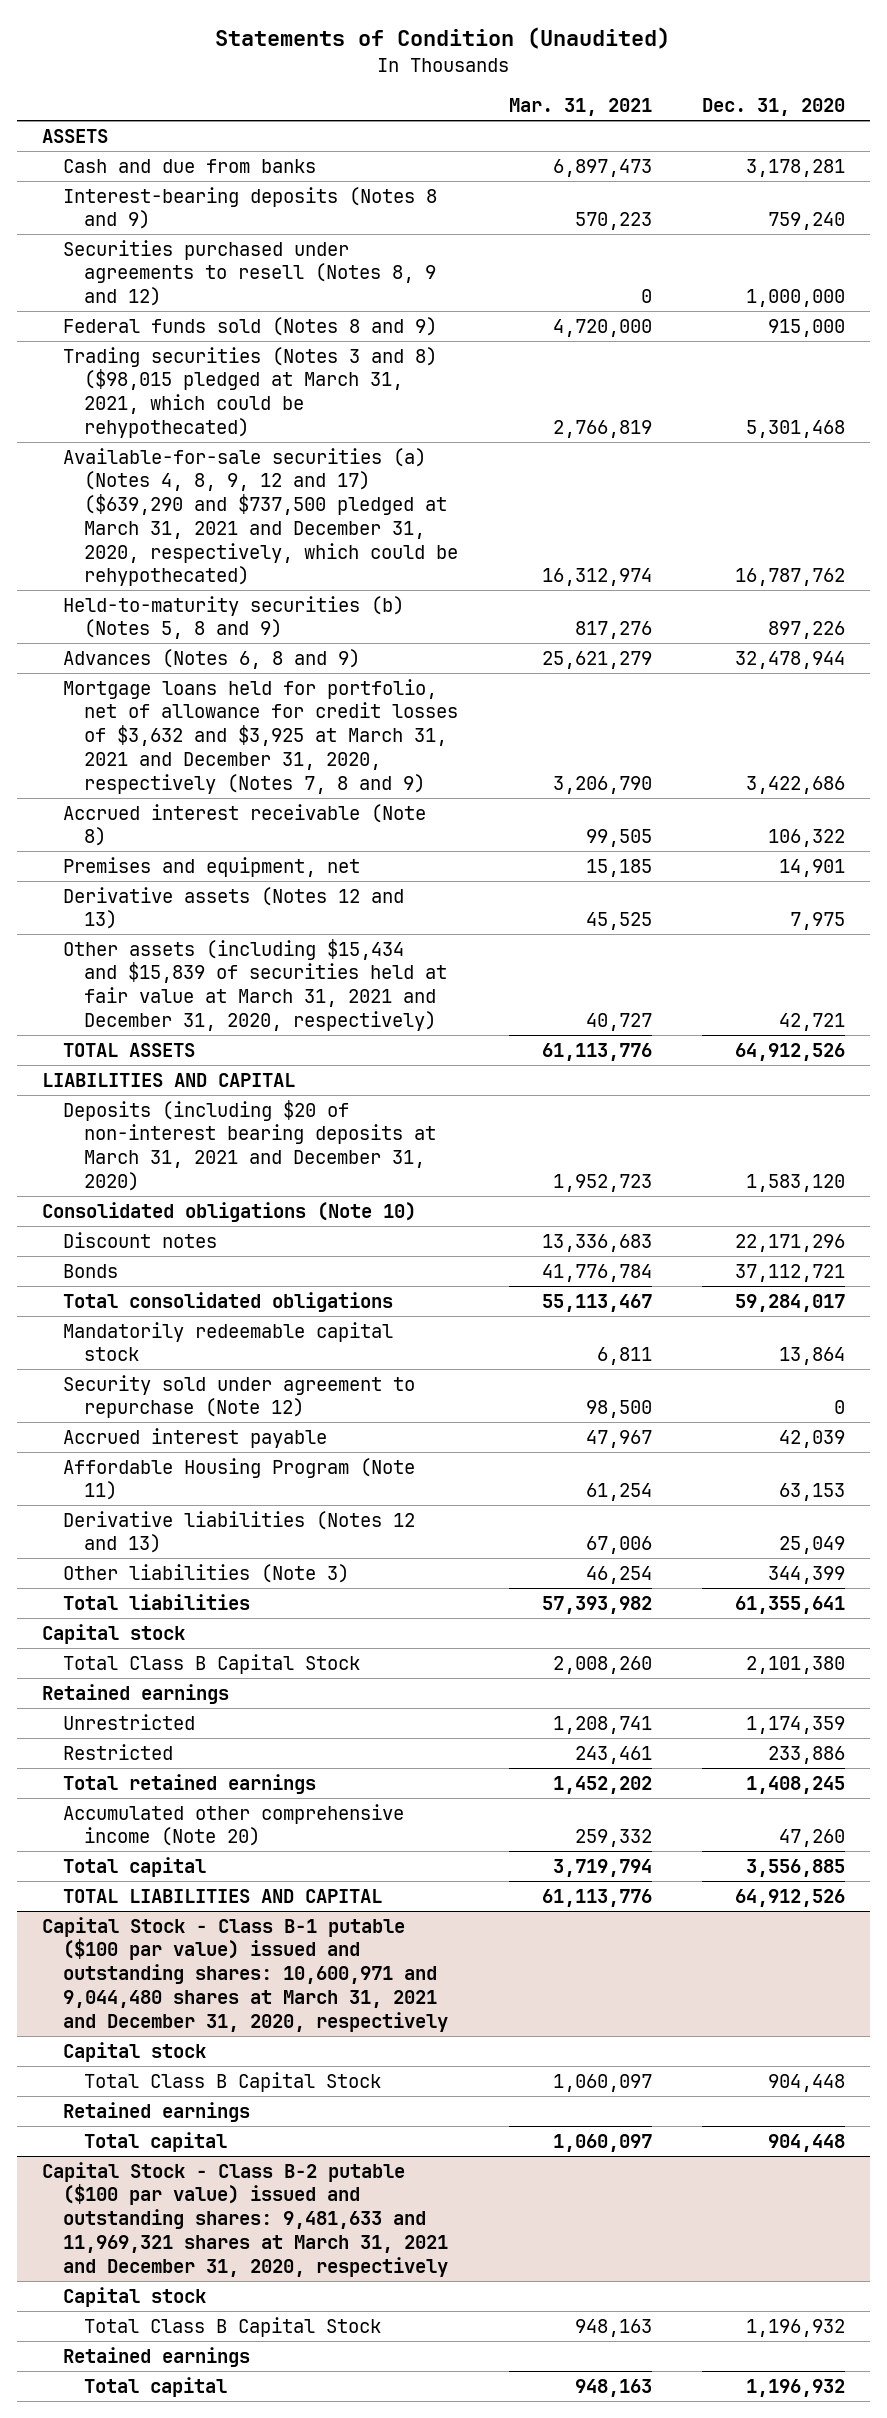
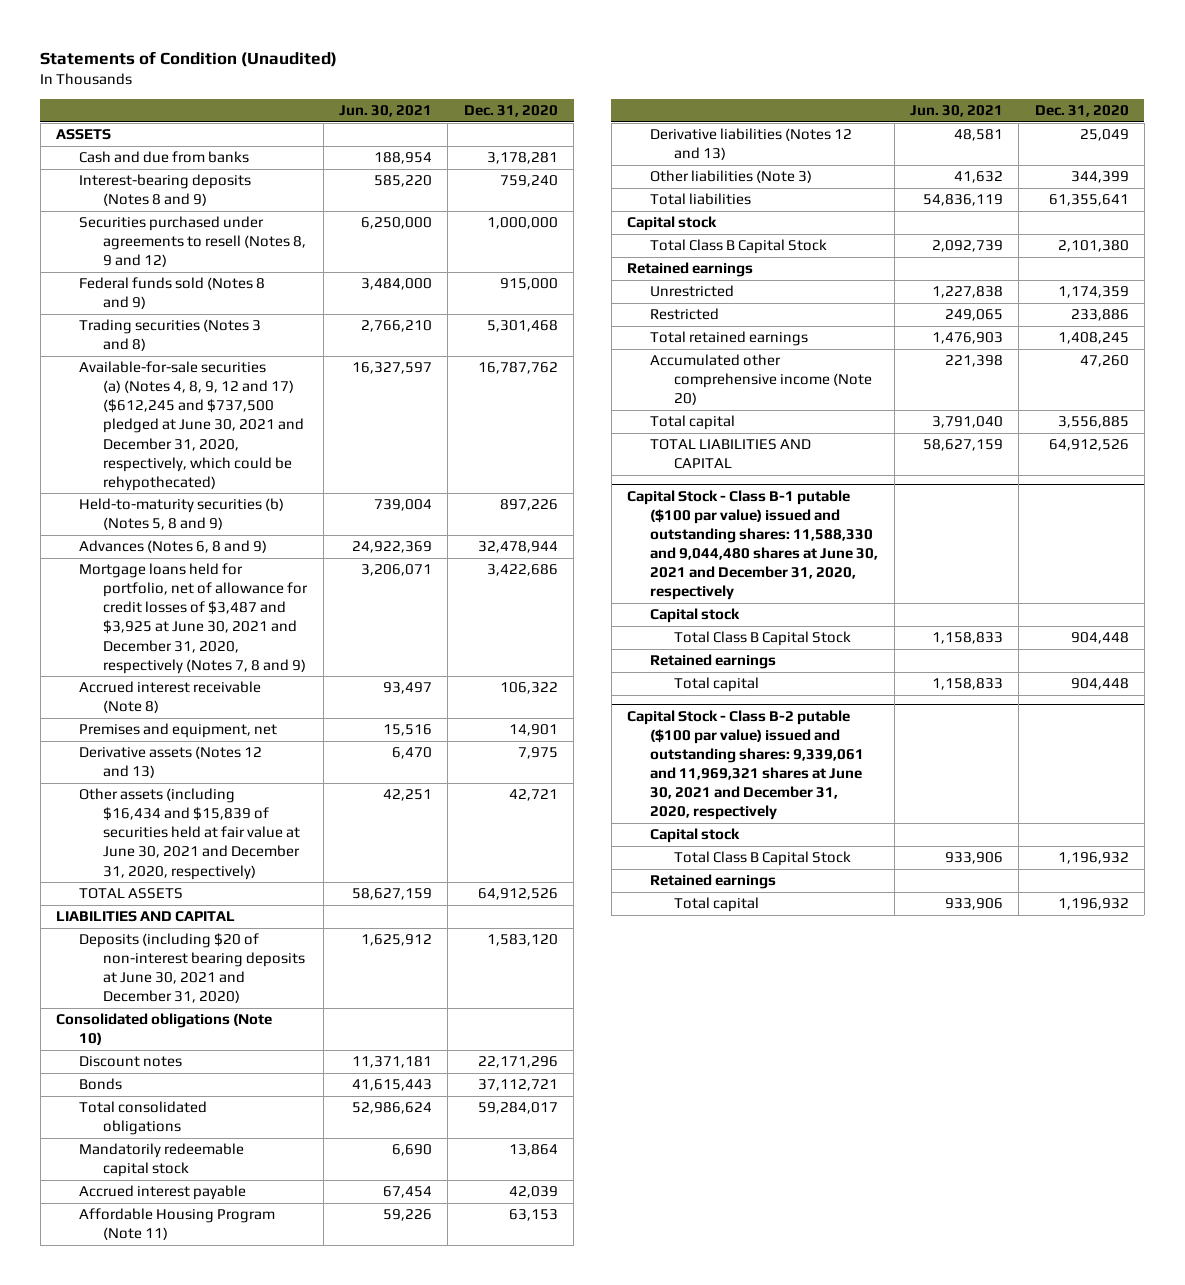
- | Mar. 31, 2021 | Dec. 31, 2020
+ | Jun. 30, 2021 | Dec. 31, 2020
- Trading securities (Notes 3 and 8) ($98,015 pledged at March 31, 2021, which could be rehypothecated) | 2,766,819 | 5,301,468
- Available-for-sale securities (a) (Notes 4, 8, 9, 12 and 17) ($639,290 and $737,500 pledged at March 31, 2021 and December 31, 2020, respectively, which could be rehypothecated) | 16,312,974 | 16,787,762
+ Trading securities (Notes 3 and 8) | 2,766,210 | 5,301,468
+ Available-for-sale securities (a) (Notes 4, 8, 9, 12 and 17) ($612,245 and $737,500 pledged at June 30, 2021 and December 31, 2020, respectively, which could be rehypothecated) | 16,327,597 | 16,787,762
- Mortgage loans held for portfolio, net of allowance for credit losses of $3,632 and $3,925 at March 31, 2021 and December 31, 2020, respectively (Notes 7, 8 and 9) | 3,206,790 | 3,422,686
+ Mortgage loans held for portfolio, net of allowance for credit losses of $3,487 and $3,925 at June 30, 2021 and December 31, 2020, respectively (Notes 7, 8 and 9) | 3,206,071 | 3,422,686
- Other assets (including $15,434 and $15,839 of securities held at fair value at March 31, 2021 and December 31, 2020, respectively) | 40,727 | 42,721
+ Other assets (including $16,434 and $15,839 of securities held at fair value at June 30, 2021 and December 31, 2020, respectively) | 42,251 | 42,721
- Deposits (including $20 of non-interest bearing deposits at March 31, 2021 and December 31, 2020) | 1,952,723 | 1,583,120
+ Deposits (including $20 of non-interest bearing deposits at June 30, 2021 and December 31, 2020) | 1,625,912 | 1,583,120
- Security sold under agreement to repurchase (Note 12) | 98,500 | 0
- Capital Stock - Class B-1 putable ($100 par value) issued and outstanding shares: 10,600,971 and 9,044,480 shares at March 31, 2021 and December 31, 2020, respectively
+ Capital Stock - Class B-1 putable ($100 par value) issued and outstanding shares: 11,588,330 and 9,044,480 shares at June 30, 2021 and December 31, 2020, respectively
- Capital Stock - Class B-2 putable ($100 par value) issued and outstanding shares: 9,481,633 and 11,969,321 shares at March 31, 2021 and December 31, 2020, respectively
+ Capital Stock - Class B-2 putable ($100 par value) issued and outstanding shares: 9,339,061 and 11,969,321 shares at June 30, 2021 and December 31, 2020, respectively

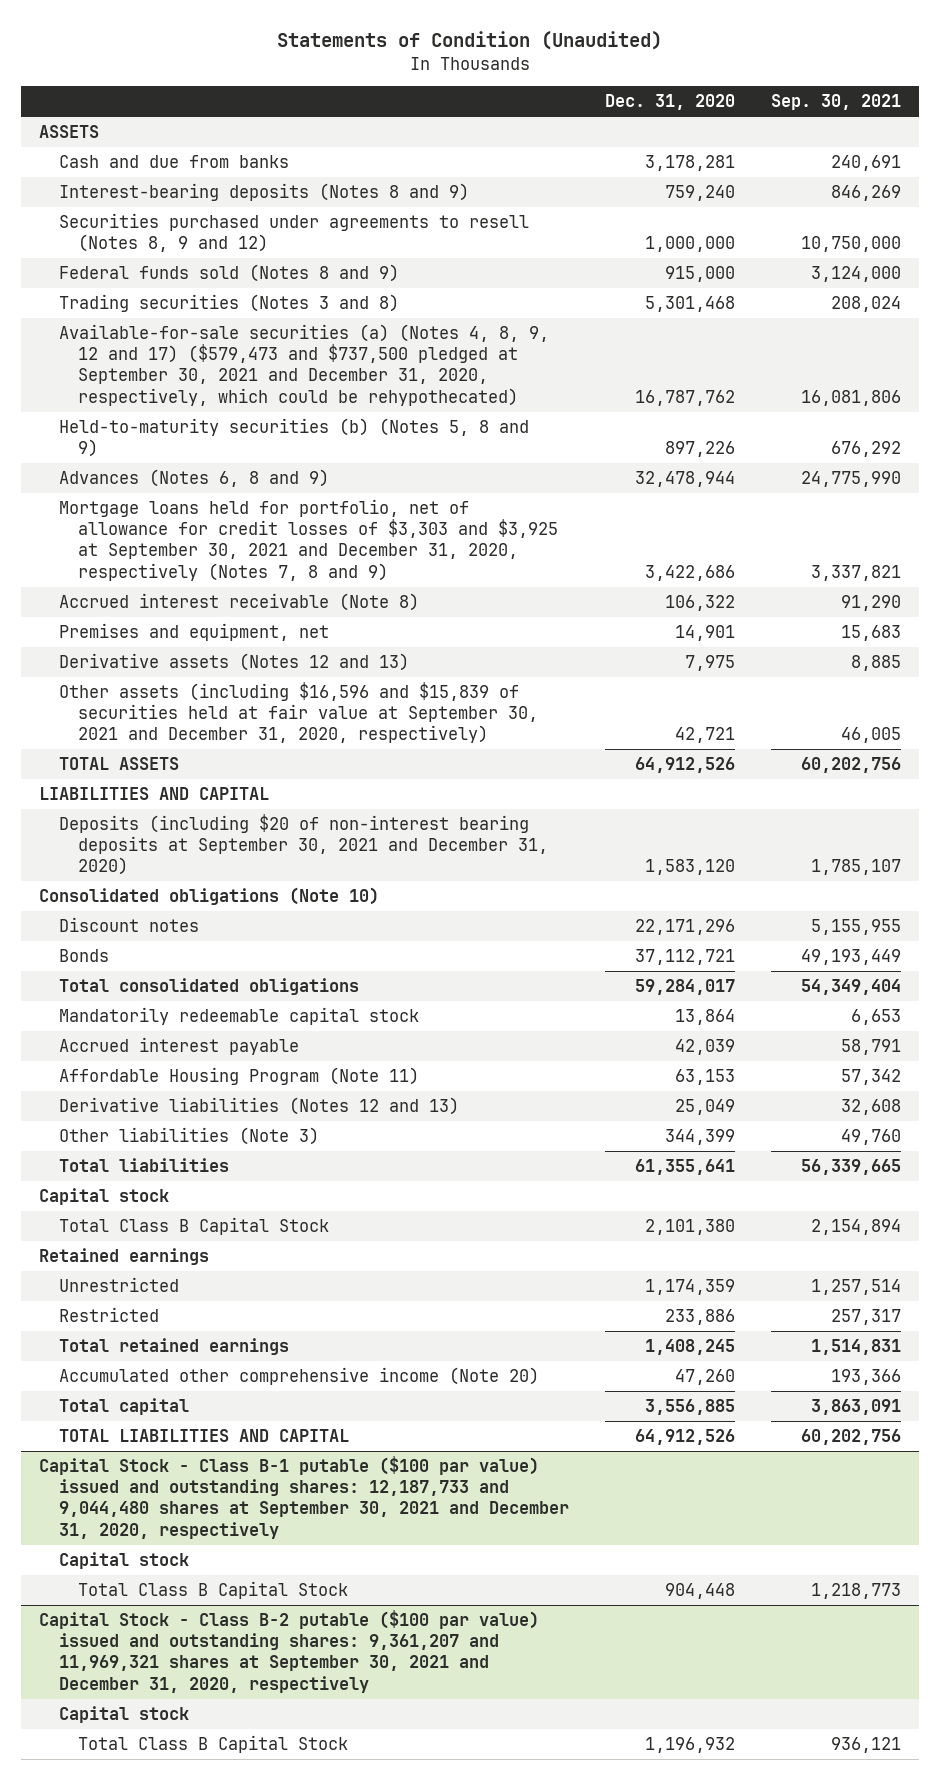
- | Jun. 30, 2021 | Dec. 31, 2020
+ | Dec. 31, 2020 | Sep. 30, 2021
- Available-for-sale securities (a) (Notes 4, 8, 9, 12 and 17) ($612,245 and $737,500 pledged at June 30, 2021 and December 31, 2020, respectively, which could be rehypothecated) | 16,327,597 | 16,787,762
+ Available-for-sale securities (a) (Notes 4, 8, 9, 12 and 17) ($579,473 and $737,500 pledged at September 30, 2021 and December 31, 2020, respectively, which could be rehypothecated) | 16,787,762 | 16,081,806
- Mortgage loans held for portfolio, net of allowance for credit losses of $3,487 and $3,925 at June 30, 2021 and December 31, 2020, respectively (Notes 7, 8 and 9) | 3,206,071 | 3,422,686
+ Mortgage loans held for portfolio, net of allowance for credit losses of $3,303 and $3,925 at September 30, 2021 and December 31, 2020, respectively (Notes 7, 8 and 9) | 3,422,686 | 3,337,821
- Other assets (including $16,434 and $15,839 of securities held at fair value at June 30, 2021 and December 31, 2020, respectively) | 42,251 | 42,721
+ Other assets (including $16,596 and $15,839 of securities held at fair value at September 30, 2021 and December 31, 2020, respectively) | 42,721 | 46,005
- Deposits (including $20 of non-interest bearing deposits at June 30, 2021 and December 31, 2020) | 1,625,912 | 1,583,120
+ Deposits (including $20 of non-interest bearing deposits at September 30, 2021 and December 31, 2020) | 1,583,120 | 1,785,107
- Capital Stock - Class B-1 putable ($100 par value) issued and outstanding shares: 11,588,330 and 9,044,480 shares at June 30, 2021 and December 31, 2020, respectively
+ Capital Stock - Class B-1 putable ($100 par value) issued and outstanding shares: 12,187,733 and 9,044,480 shares at September 30, 2021 and December 31, 2020, respectively
- Retained earnings
- Total capital | 1,158,833 | 904,448
- Capital Stock - Class B-2 putable ($100 par value) issued and outstanding shares: 9,339,061 and 11,969,321 shares at June 30, 2021 and December 31, 2020, respectively
+ Capital Stock - Class B-2 putable ($100 par value) issued and outstanding shares: 9,361,207 and 11,969,321 shares at September 30, 2021 and December 31, 2020, respectively
- Retained earnings
- Total capital | 933,906 | 1,196,932

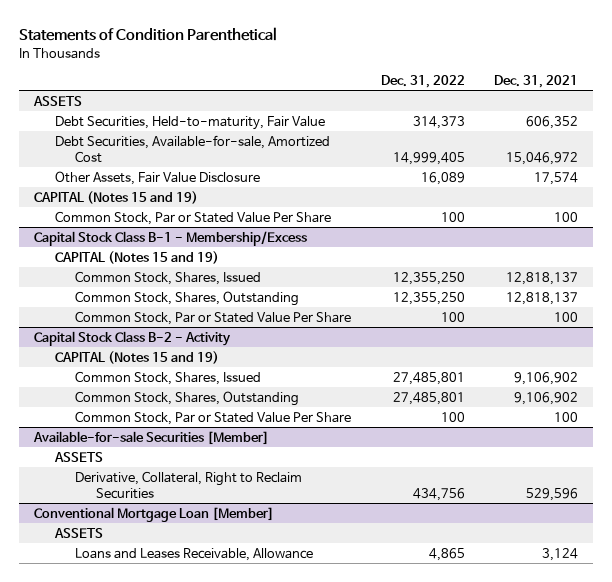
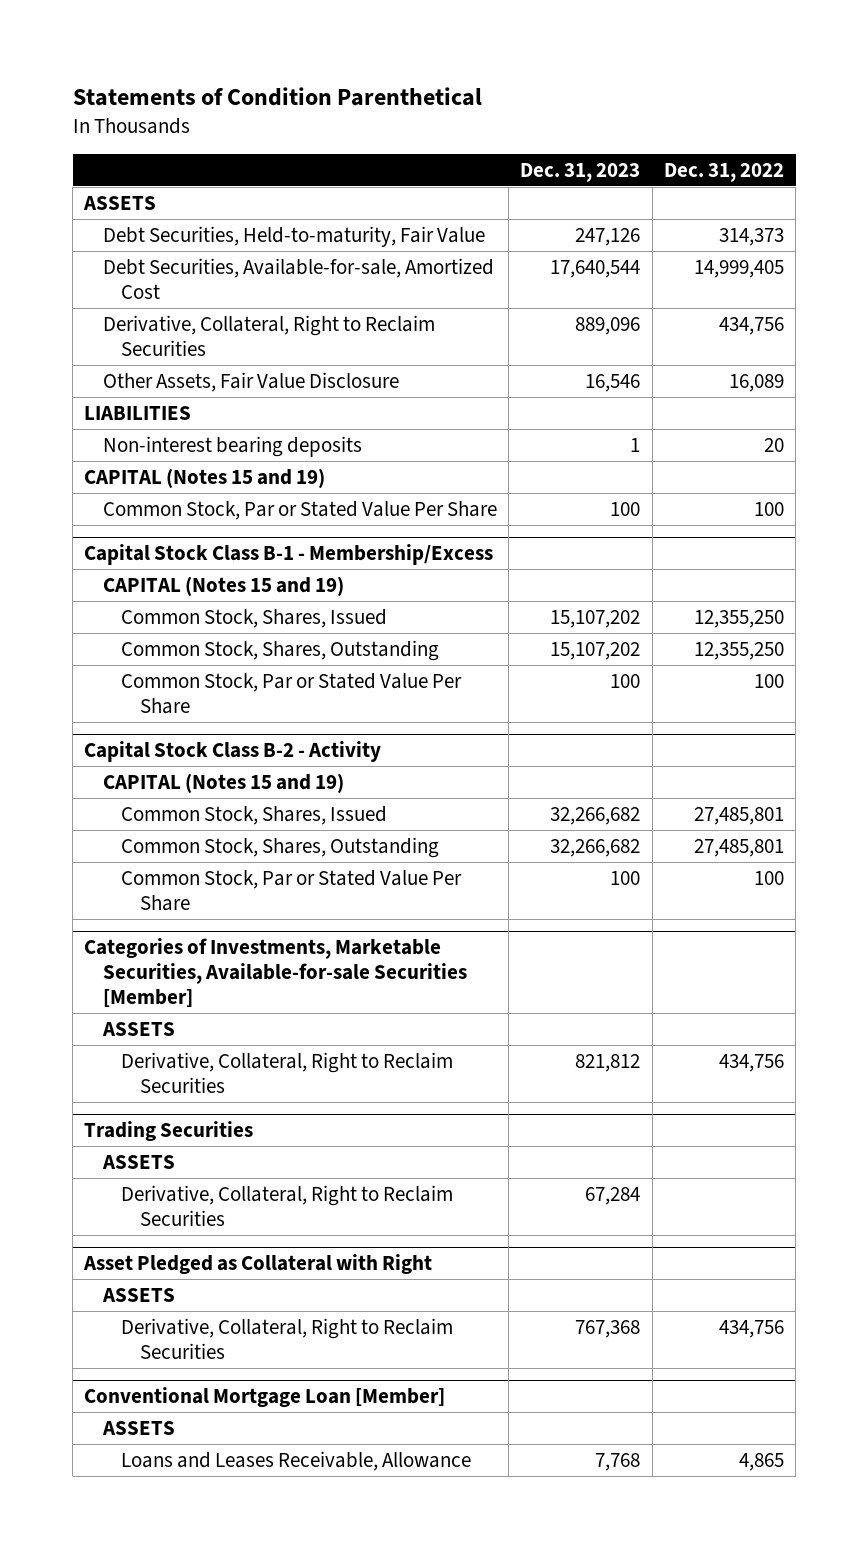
- | Dec. 31, 2022 | Dec. 31, 2021
+ | Dec. 31, 2023 | Dec. 31, 2022
+ Derivative, Collateral, Right to Reclaim Securities | 889,096 | 434,756
+ LIABILITIES
+ Non-interest bearing deposits | 1 | 20
- Available-for-sale Securities [Member]
+ Categories of Investments, Marketable Securities, Available-for-sale Securities [Member]
+ Trading Securities
+ ASSETS
+ Derivative, Collateral, Right to Reclaim Securities | 67,284 |
+ Asset Pledged as Collateral with Right
+ ASSETS
+ Derivative, Collateral, Right to Reclaim Securities | 767,368 | 434,756

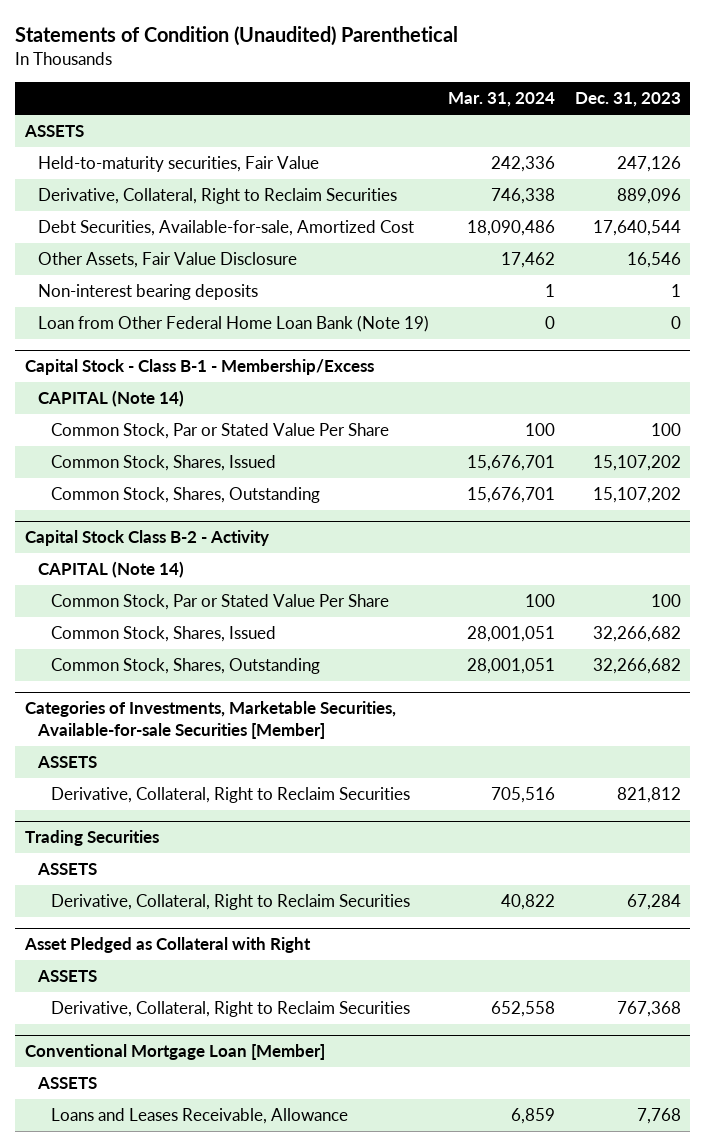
- Statements of Condition Parenthetical
+ Statements of Condition (Unaudited) Parenthetical
- | Dec. 31, 2023 | Dec. 31, 2022
+ | Mar. 31, 2024 | Dec. 31, 2023
- Debt Securities, Held-to-maturity, Fair Value | 247,126 | 314,373
+ Held-to-maturity securities, Fair Value | 242,336 | 247,126
moved down: Debt Securities, Available-for-sale, Amortized Cost | 18,090,486 | 17,640,544
- LIABILITIES
- CAPITAL (Notes 15 and 19)
+ Loan from Other Federal Home Loan Bank (Note 19) | 0 | 0
+ Capital Stock - Class B-1 - Membership/Excess
+ CAPITAL (Note 14)
- Capital Stock Class B-1 - Membership/Excess
- CAPITAL (Notes 15 and 19)
- Common Stock, Par or Stated Value Per Share | 100 | 100
@ Capital Stock Class B-2 - Activity
- CAPITAL (Notes 15 and 19)
+ CAPITAL (Note 14)
moved up: Common Stock, Par or Stated Value Per Share | 100 | 100

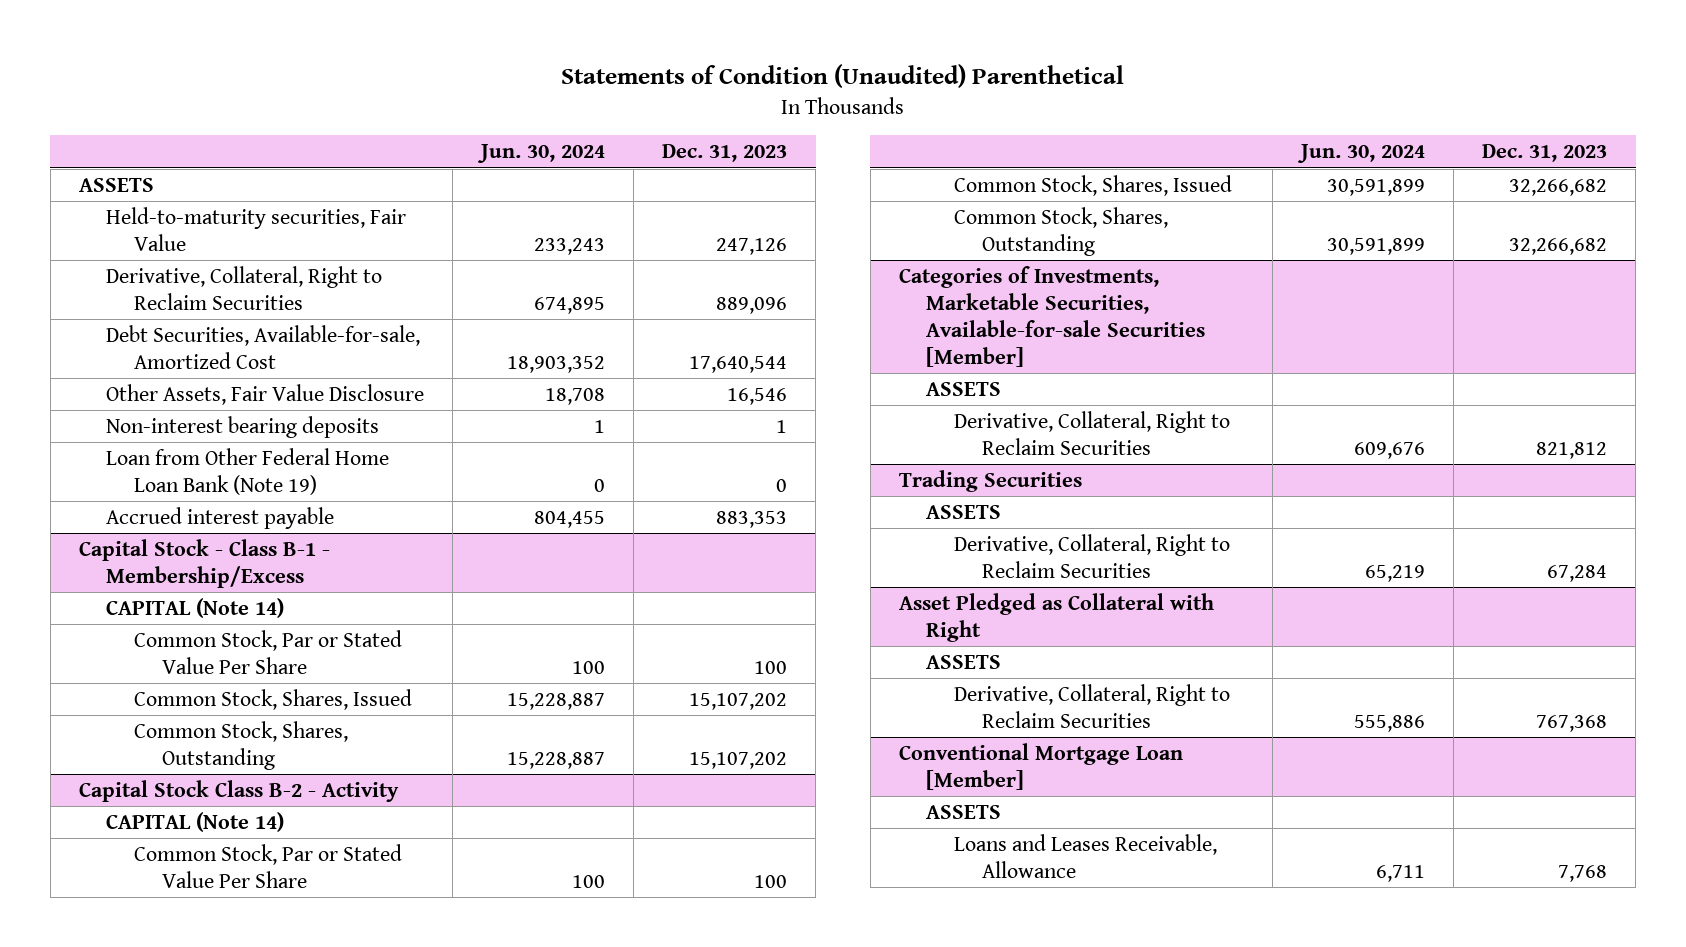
- | Mar. 31, 2024 | Dec. 31, 2023
+ | Jun. 30, 2024 | Dec. 31, 2023
+ Accrued interest payable | 804,455 | 883,353

